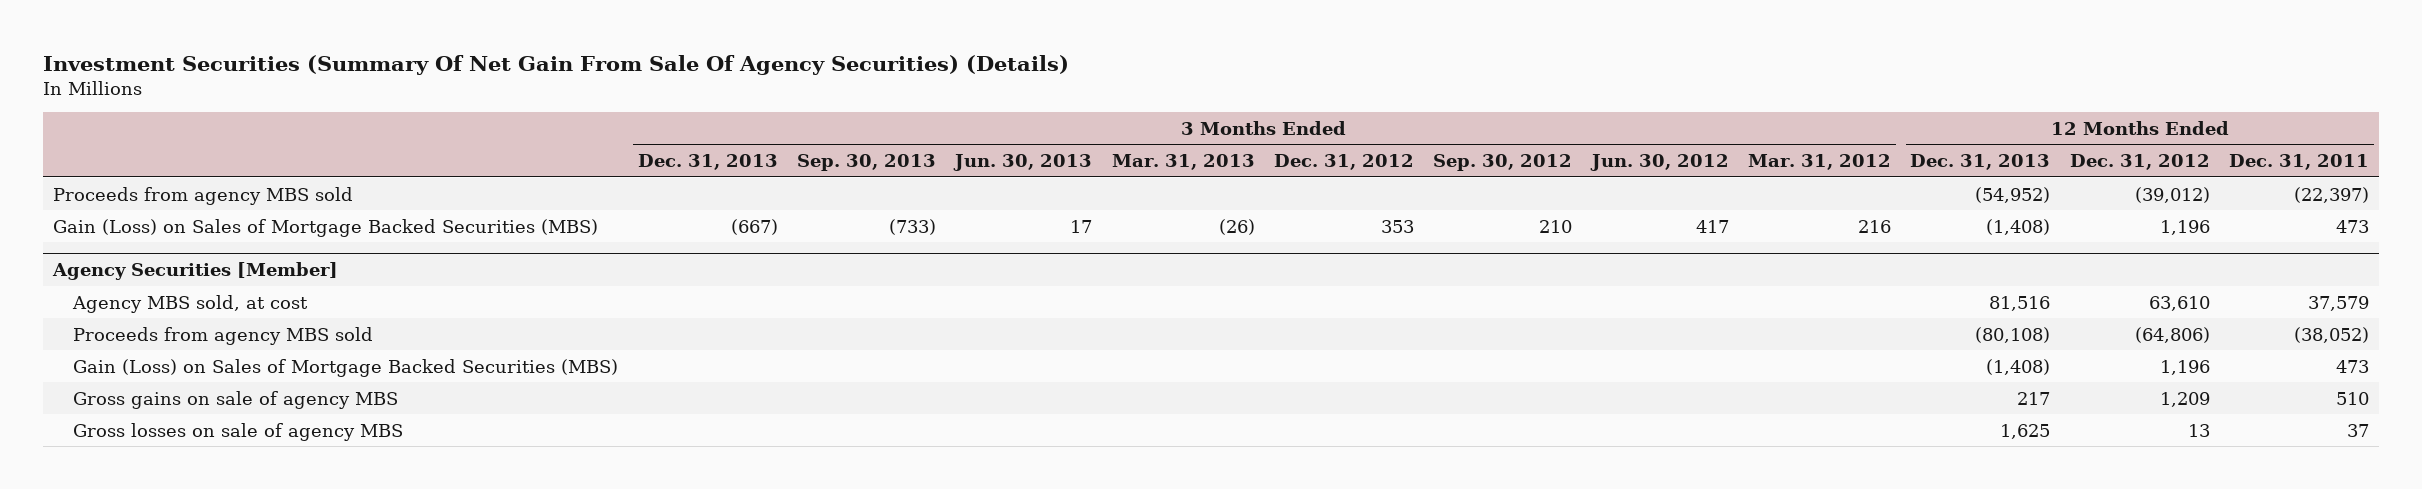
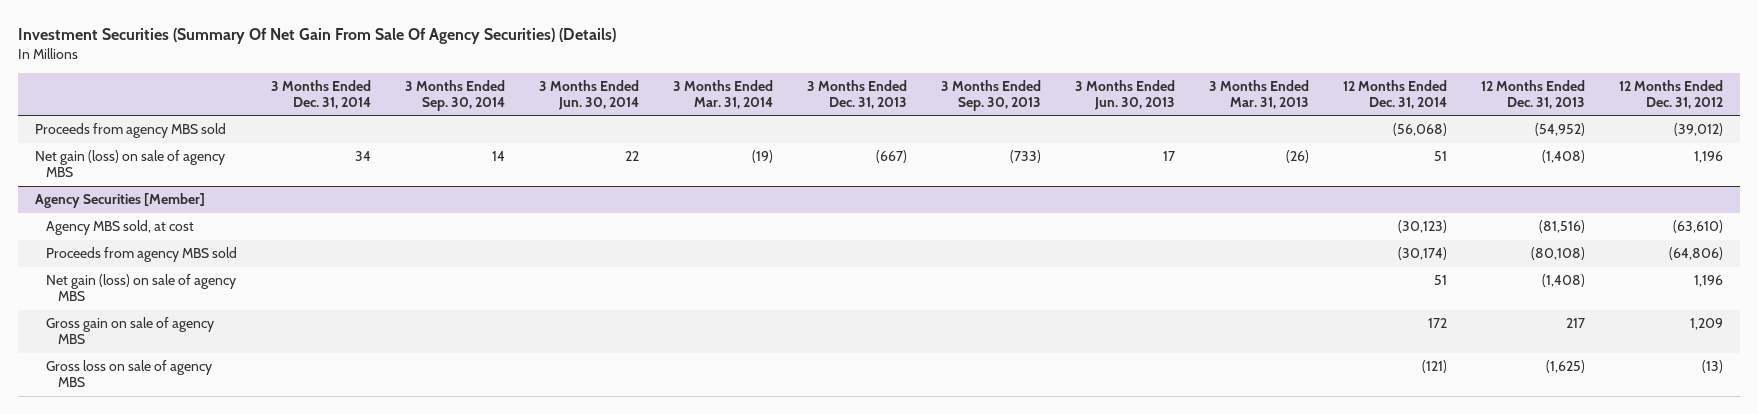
- | 3 Months Ended Dec. 31, 2013 | 3 Months Ended Sep. 30, 2013 | 3 Months Ended Jun. 30, 2013 | 3 Months Ended Mar. 31, 2013 | 3 Months Ended Dec. 31, 2012 | 3 Months Ended Sep. 30, 2012 | 3 Months Ended Jun. 30, 2012 | 3 Months Ended Mar. 31, 2012 | 12 Months Ended Dec. 31, 2013 | 12 Months Ended Dec. 31, 2012 | 12 Months Ended Dec. 31, 2011
+ | 3 Months Ended Dec. 31, 2014 | 3 Months Ended Sep. 30, 2014 | 3 Months Ended Jun. 30, 2014 | 3 Months Ended Mar. 31, 2014 | 3 Months Ended Dec. 31, 2013 | 3 Months Ended Sep. 30, 2013 | 3 Months Ended Jun. 30, 2013 | 3 Months Ended Mar. 31, 2013 | 12 Months Ended Dec. 31, 2014 | 12 Months Ended Dec. 31, 2013 | 12 Months Ended Dec. 31, 2012
- Gain (Loss) on Sales of Mortgage Backed Securities (MBS) | (667) | (733) | 17 | (26) | 353 | 210 | 417 | 216 | (1,408) | 1,196 | 473
+ Net gain (loss) on sale of agency MBS | 34 | 14 | 22 | (19) | (667) | (733) | 17 | (26) | 51 | (1,408) | 1,196
@ Agency Securities [Member]
- Agency MBS sold, at cost | | | | | | | | | 81,516 | 63,610 | 37,579
+ Agency MBS sold, at cost | | | | | | | | | (30,123) | (81,516) | (63,610)
- Gain (Loss) on Sales of Mortgage Backed Securities (MBS) | | | | | | | | | (1,408) | 1,196 | 473
- Gross gains on sale of agency MBS | | | | | | | | | 217 | 1,209 | 510
- Gross losses on sale of agency MBS | | | | | | | | | 1,625 | 13 | 37
+ Net gain (loss) on sale of agency MBS | | | | | | | | | 51 | (1,408) | 1,196
+ Gross gain on sale of agency MBS | | | | | | | | | 172 | 217 | 1,209
+ Gross loss on sale of agency MBS | | | | | | | | | (121) | (1,625) | (13)

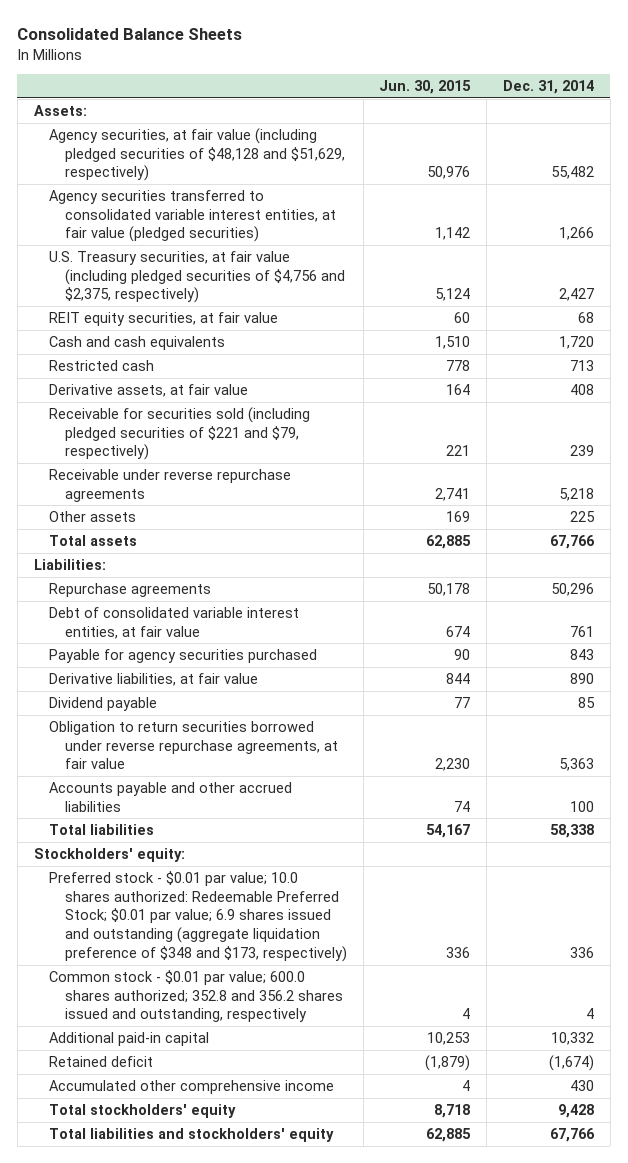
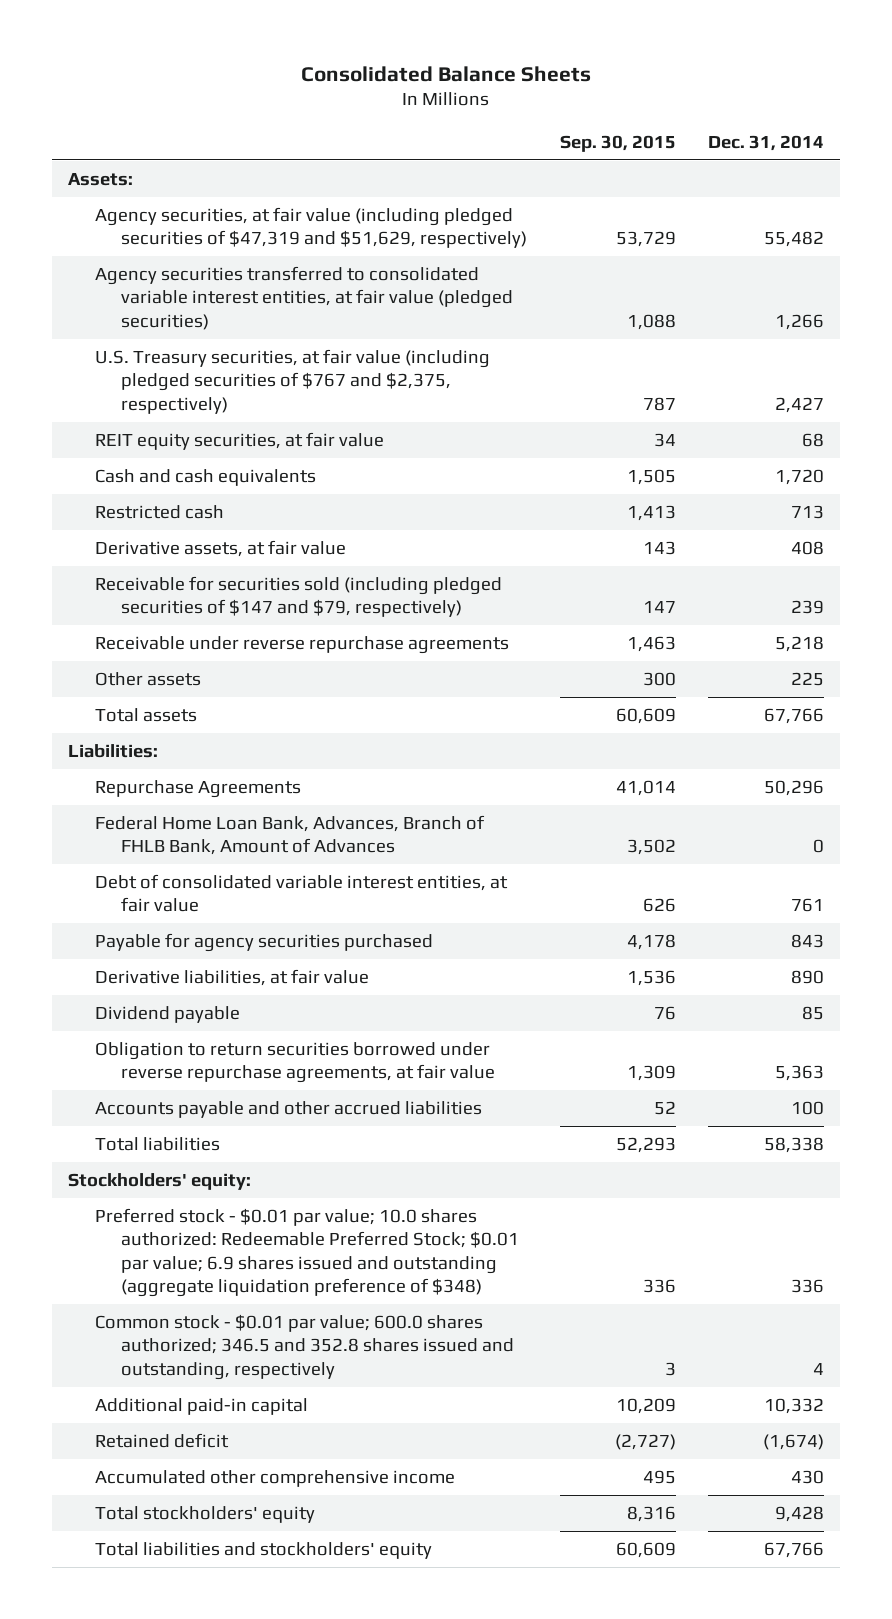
- | Jun. 30, 2015 | Dec. 31, 2014
+ | Sep. 30, 2015 | Dec. 31, 2014
- Agency securities, at fair value (including pledged securities of $48,128 and $51,629, respectively) | 50,976 | 55,482
+ Agency securities, at fair value (including pledged securities of $47,319 and $51,629, respectively) | 53,729 | 55,482
- U.S. Treasury securities, at fair value (including pledged securities of $4,756 and $2,375, respectively) | 5,124 | 2,427
+ U.S. Treasury securities, at fair value (including pledged securities of $767 and $2,375, respectively) | 787 | 2,427
- Receivable for securities sold (including pledged securities of $221 and $79, respectively) | 221 | 239
+ Receivable for securities sold (including pledged securities of $147 and $79, respectively) | 147 | 239
- Repurchase agreements | 50,178 | 50,296
+ Repurchase Agreements | 41,014 | 50,296
+ Federal Home Loan Bank, Advances, Branch of FHLB Bank, Amount of Advances | 3,502 | 0
- Preferred stock - $0.01 par value; 10.0 shares authorized: Redeemable Preferred Stock; $0.01 par value; 6.9 shares issued and outstanding (aggregate liquidation preference of $348 and $173, respectively) | 336 | 336
- Common stock - $0.01 par value; 600.0 shares authorized; 352.8 and 356.2 shares issued and outstanding, respectively | 4 | 4
+ Preferred stock - $0.01 par value; 10.0 shares authorized: Redeemable Preferred Stock; $0.01 par value; 6.9 shares issued and outstanding (aggregate liquidation preference of $348) | 336 | 336
+ Common stock - $0.01 par value; 600.0 shares authorized; 346.5 and 352.8 shares issued and outstanding, respectively | 3 | 4

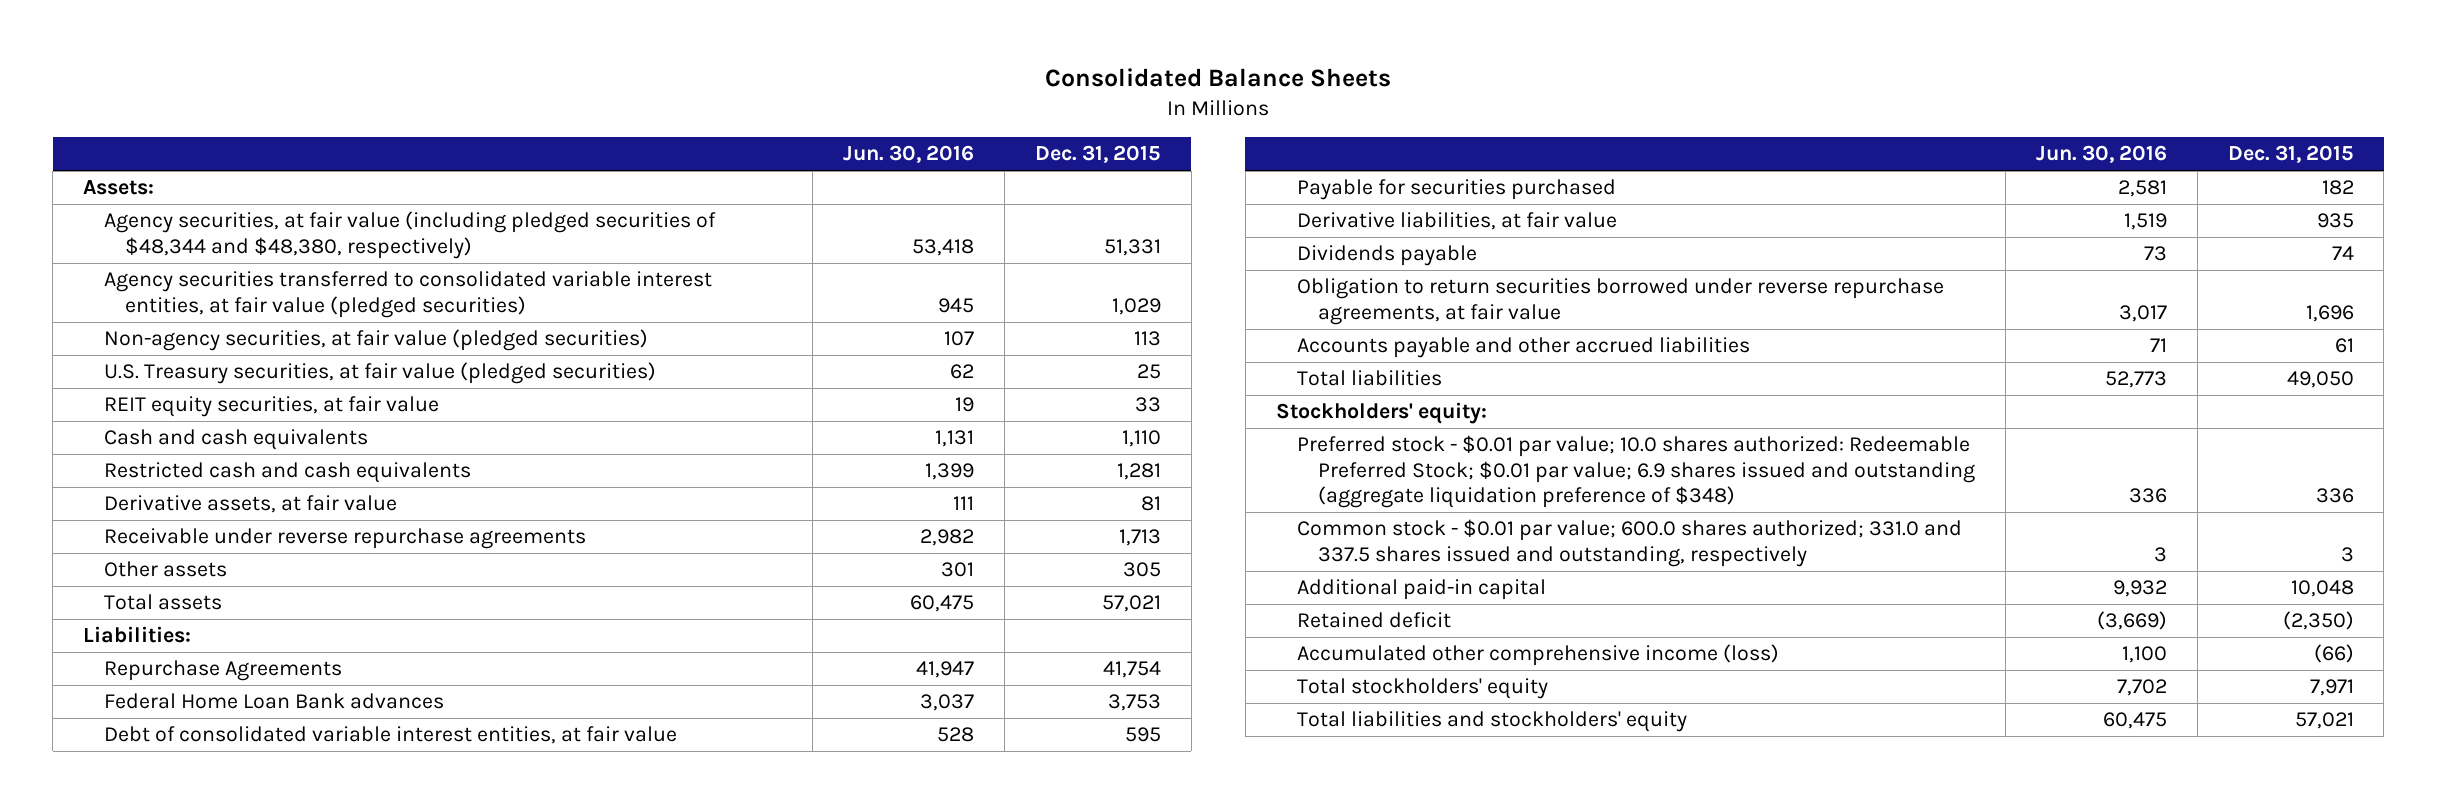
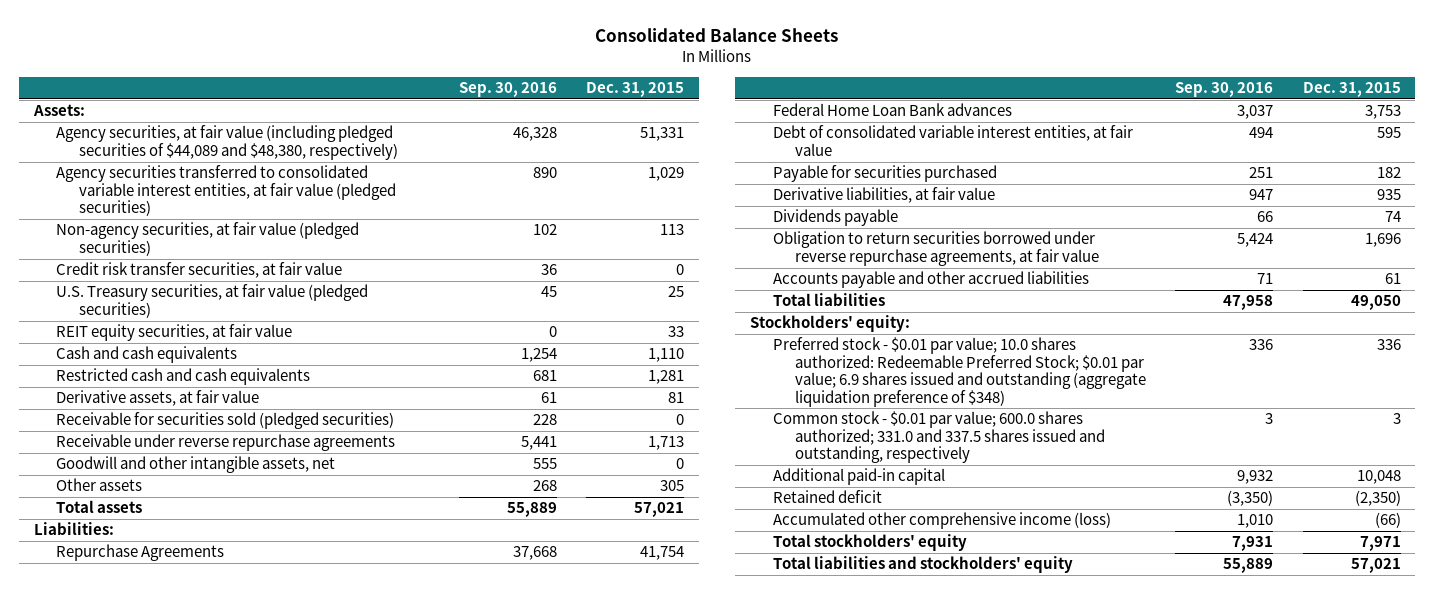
- | Jun. 30, 2016 | Dec. 31, 2015
+ | Sep. 30, 2016 | Dec. 31, 2015
- Agency securities, at fair value (including pledged securities of $48,344 and $48,380, respectively) | 53,418 | 51,331
+ Agency securities, at fair value (including pledged securities of $44,089 and $48,380, respectively) | 46,328 | 51,331
+ Credit risk transfer securities, at fair value | 36 | 0
+ Receivable for securities sold (pledged securities) | 228 | 0
+ Goodwill and other intangible assets, net | 555 | 0

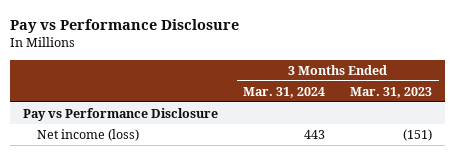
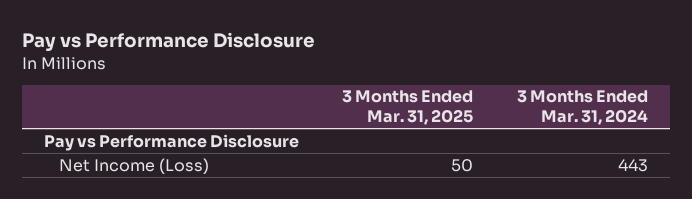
- | 3 Months Ended Mar. 31, 2024 | 3 Months Ended Mar. 31, 2023
+ | 3 Months Ended Mar. 31, 2025 | 3 Months Ended Mar. 31, 2024
- Net income (loss) | 443 | (151)
+ Net Income (Loss) | 50 | 443

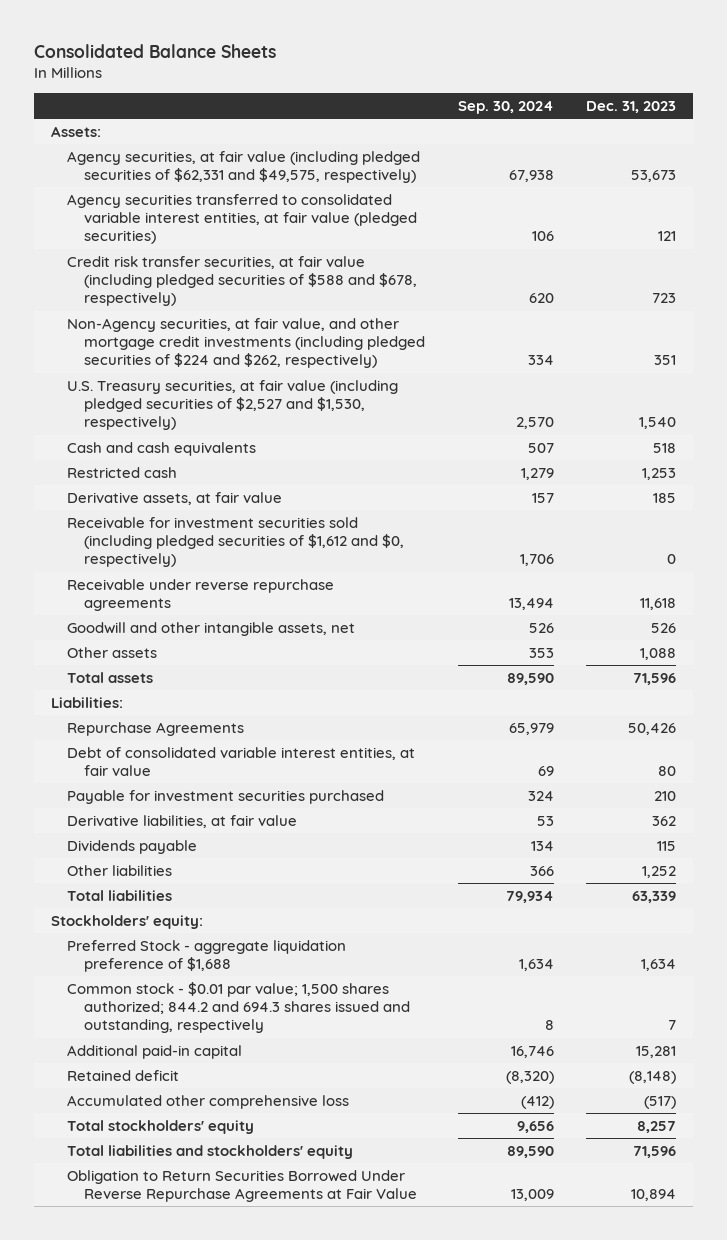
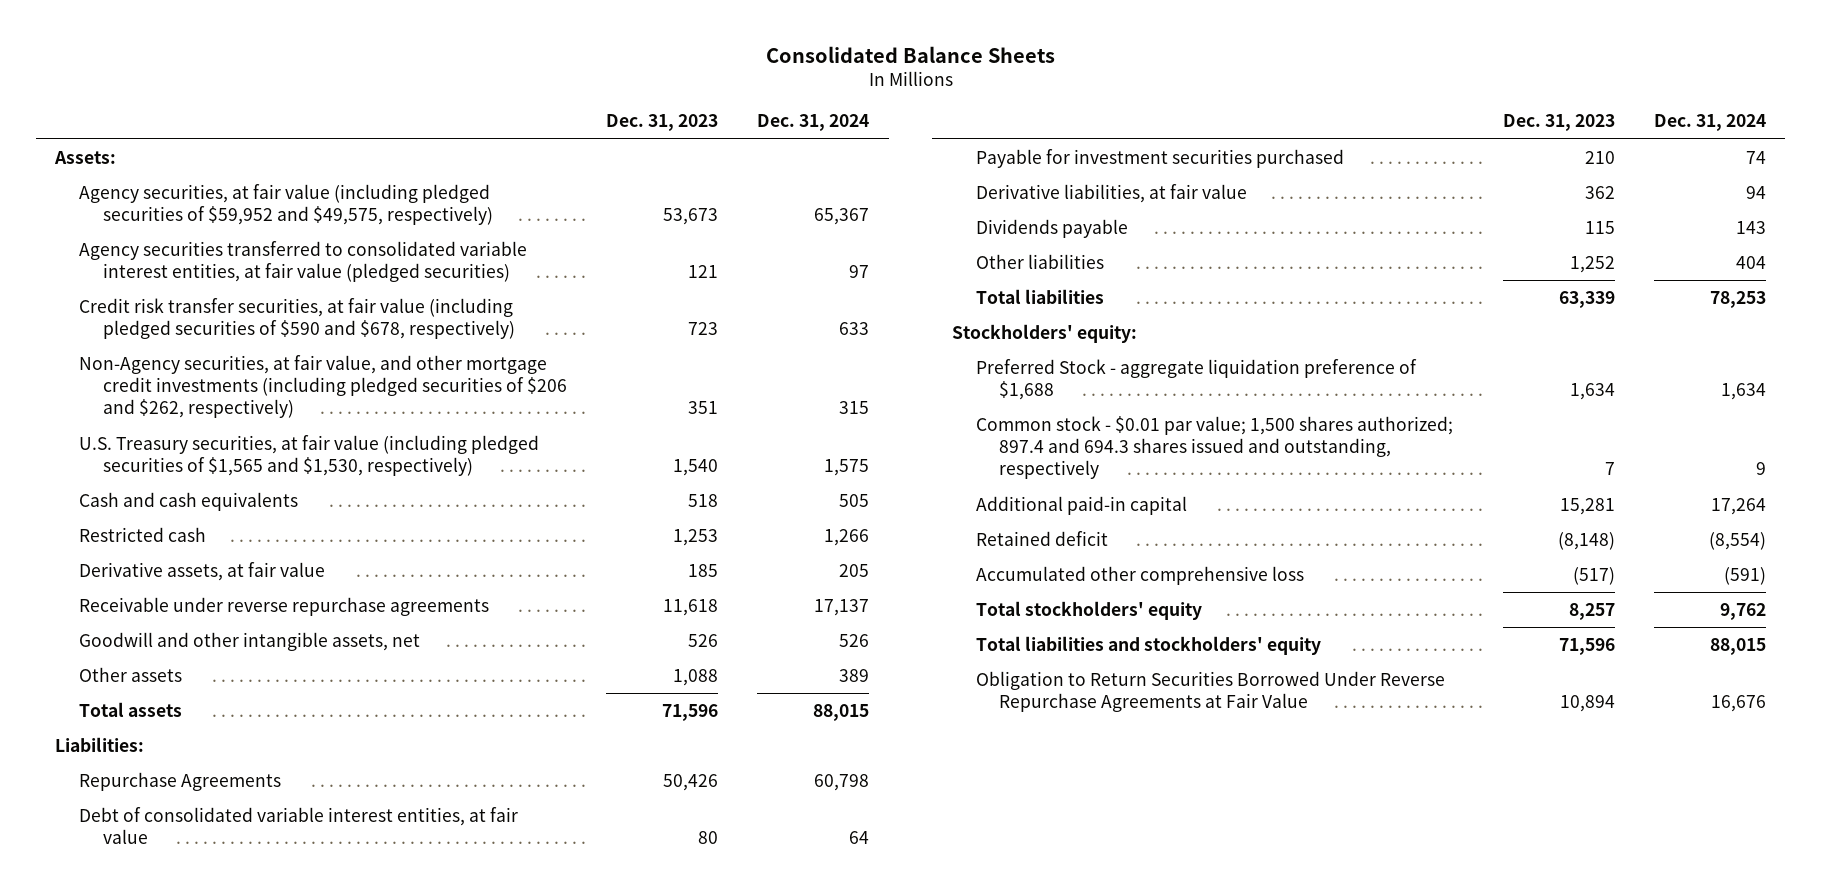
- | Sep. 30, 2024 | Dec. 31, 2023
+ | Dec. 31, 2023 | Dec. 31, 2024
- Agency securities, at fair value (including pledged securities of $62,331 and $49,575, respectively) | 67,938 | 53,673
+ Agency securities, at fair value (including pledged securities of $59,952 and $49,575, respectively) | 53,673 | 65,367
- Credit risk transfer securities, at fair value (including pledged securities of $588 and $678, respectively) | 620 | 723
- Non-Agency securities, at fair value, and other mortgage credit investments (including pledged securities of $224 and $262, respectively) | 334 | 351
- U.S. Treasury securities, at fair value (including pledged securities of $2,527 and $1,530, respectively) | 2,570 | 1,540
+ Credit risk transfer securities, at fair value (including pledged securities of $590 and $678, respectively) | 723 | 633
+ Non-Agency securities, at fair value, and other mortgage credit investments (including pledged securities of $206 and $262, respectively) | 351 | 315
+ U.S. Treasury securities, at fair value (including pledged securities of $1,565 and $1,530, respectively) | 1,540 | 1,575
- Receivable for investment securities sold (including pledged securities of $1,612 and $0, respectively) | 1,706 | 0
- Common stock - $0.01 par value; 1,500 shares authorized; 844.2 and 694.3 shares issued and outstanding, respectively | 8 | 7
+ Common stock - $0.01 par value; 1,500 shares authorized; 897.4 and 694.3 shares issued and outstanding, respectively | 7 | 9

